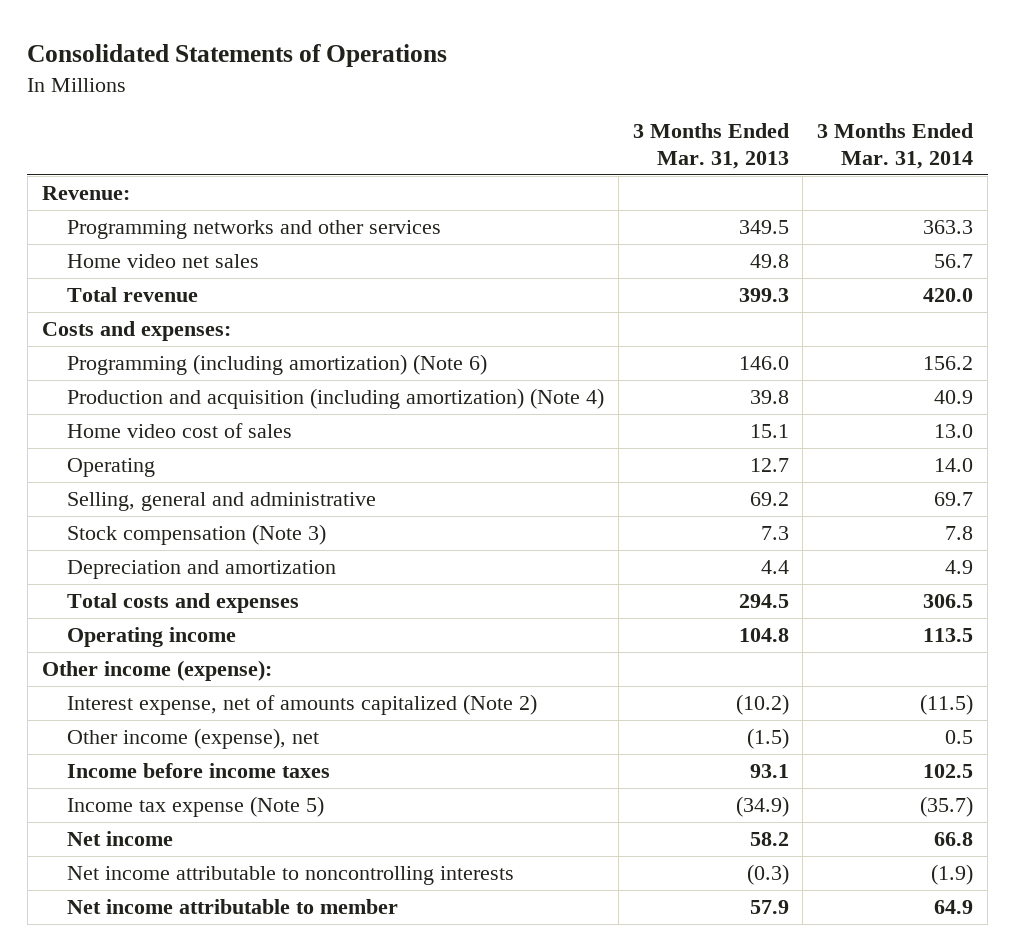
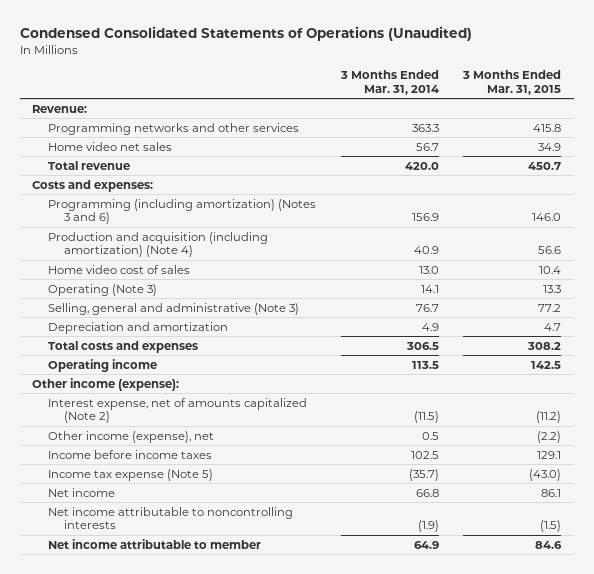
- Consolidated Statements of Operations
+ Condensed Consolidated Statements of Operations (Unaudited)
- | 3 Months Ended Mar. 31, 2013 | 3 Months Ended Mar. 31, 2014
+ | 3 Months Ended Mar. 31, 2014 | 3 Months Ended Mar. 31, 2015
- Programming (including amortization) (Note 6) | 146.0 | 156.2
+ Programming (including amortization) (Notes 3 and 6) | 156.9 | 146.0
- Operating | 12.7 | 14.0
- Selling, general and administrative | 69.2 | 69.7
- Stock compensation (Note 3) | 7.3 | 7.8
+ Operating (Note 3) | 14.1 | 13.3
+ Selling, general and administrative (Note 3) | 76.7 | 77.2

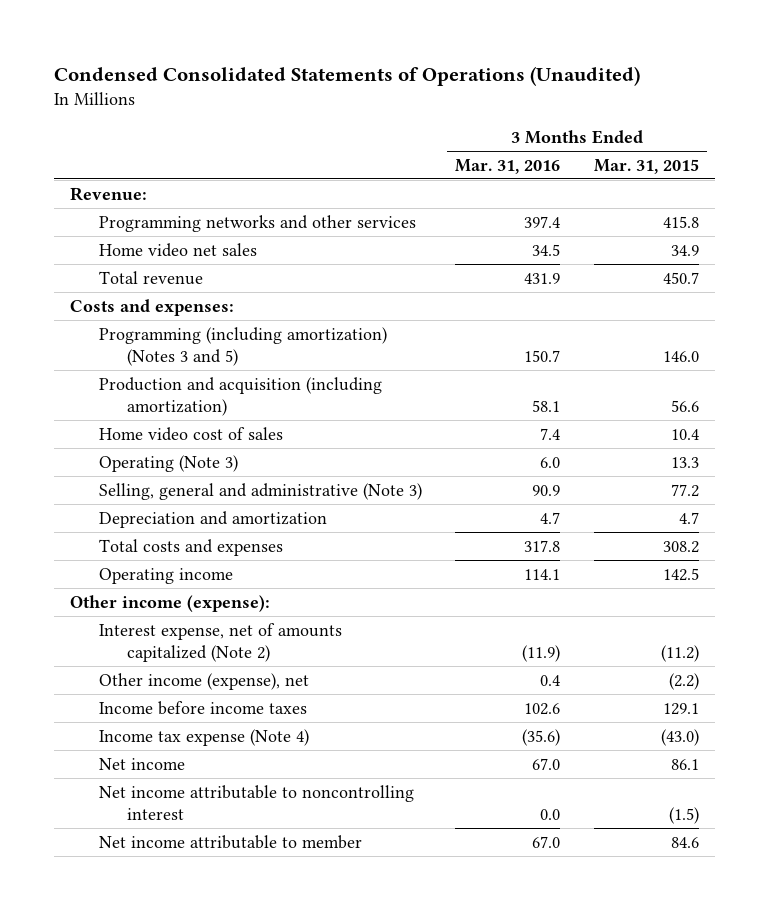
- | 3 Months Ended Mar. 31, 2014 | 3 Months Ended Mar. 31, 2015
+ | 3 Months Ended Mar. 31, 2016 | 3 Months Ended Mar. 31, 2015
- Programming (including amortization) (Notes 3 and 6) | 156.9 | 146.0
- Production and acquisition (including amortization) (Note 4) | 40.9 | 56.6
+ Programming (including amortization) (Notes 3 and 5) | 150.7 | 146.0
+ Production and acquisition (including amortization) | 58.1 | 56.6
- Income tax expense (Note 5) | (35.7) | (43.0)
+ Income tax expense (Note 4) | (35.6) | (43.0)
- Net income attributable to noncontrolling interests | (1.9) | (1.5)
+ Net income attributable to noncontrolling interest | 0.0 | (1.5)

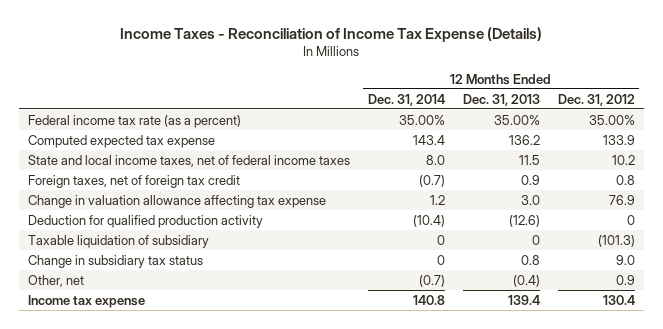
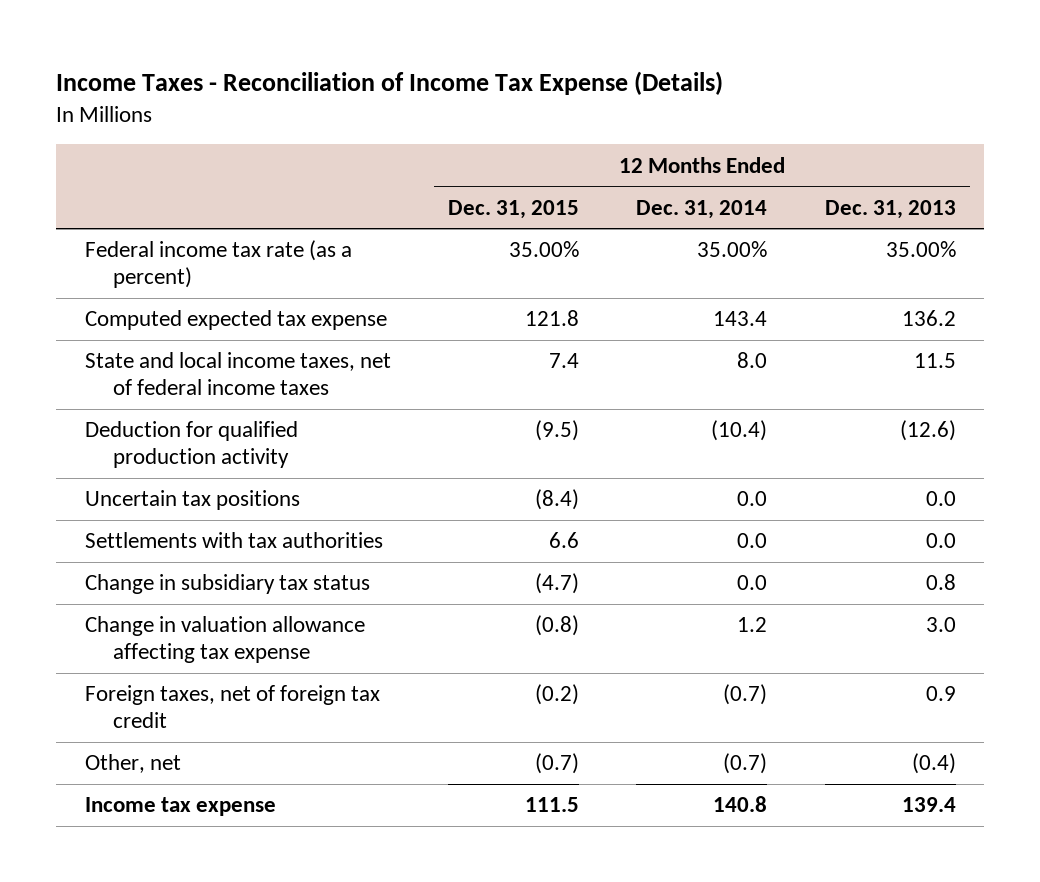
- | 12 Months Ended Dec. 31, 2014 | 12 Months Ended Dec. 31, 2013 | 12 Months Ended Dec. 31, 2012
+ | 12 Months Ended Dec. 31, 2015 | 12 Months Ended Dec. 31, 2014 | 12 Months Ended Dec. 31, 2013
- Taxable liquidation of subsidiary | 0 | 0 | (101.3)
- Change in subsidiary tax status | 0 | 0.8 | 9.0
+ Uncertain tax positions | (8.4) | 0.0 | 0.0
+ Settlements with tax authorities | 6.6 | 0.0 | 0.0
+ Change in subsidiary tax status | (4.7) | 0.0 | 0.8
moved down: Change in valuation allowance affecting tax expense | (0.8) | 1.2 | 3.0
moved down: Foreign taxes, net of foreign tax credit | (0.2) | (0.7) | 0.9

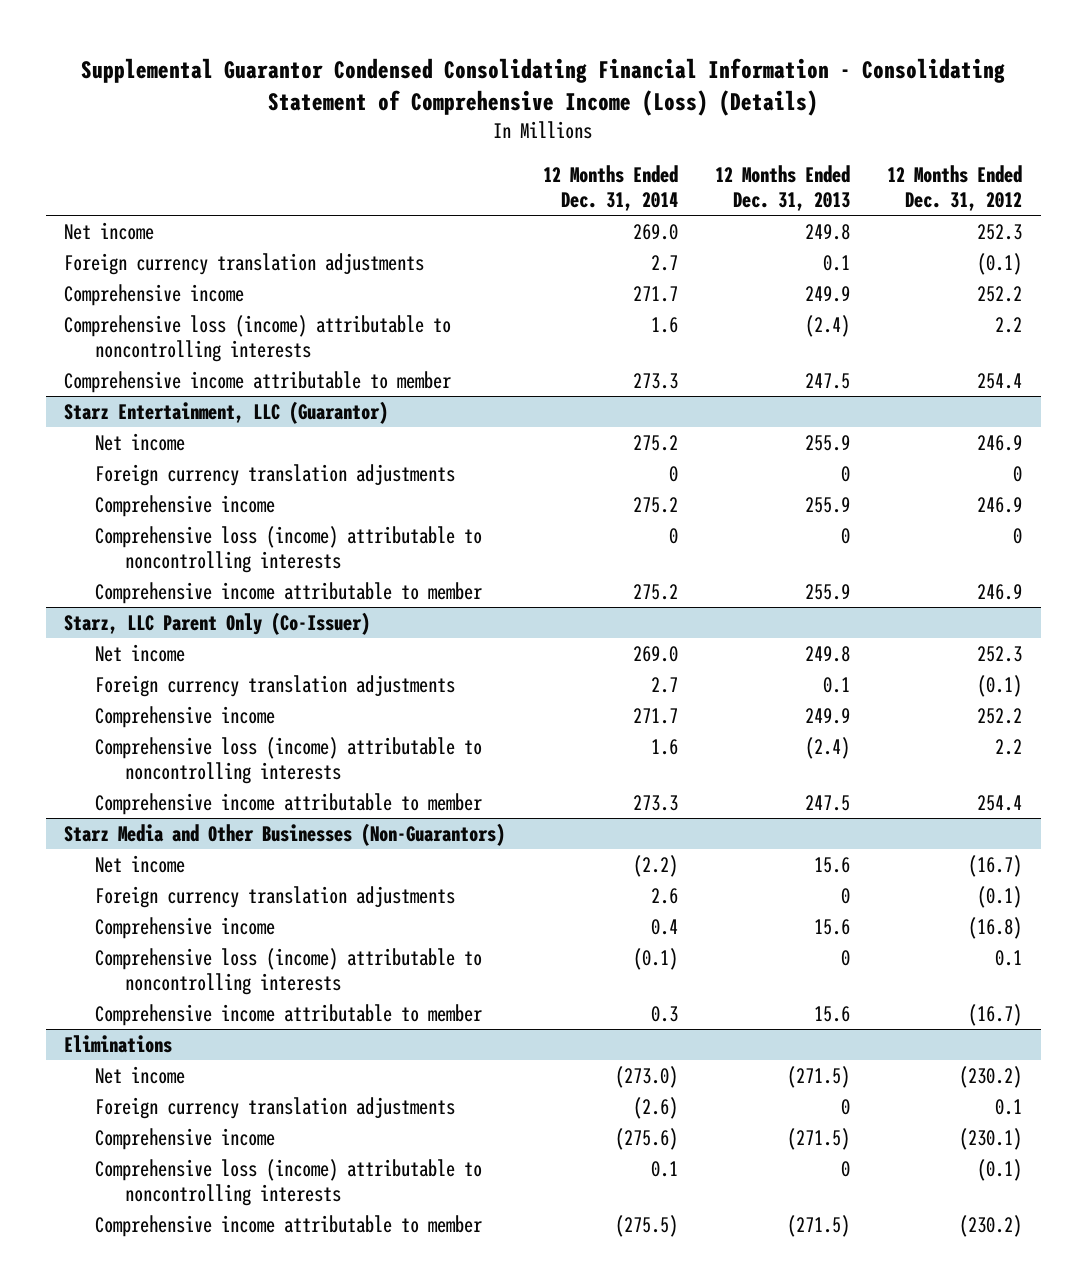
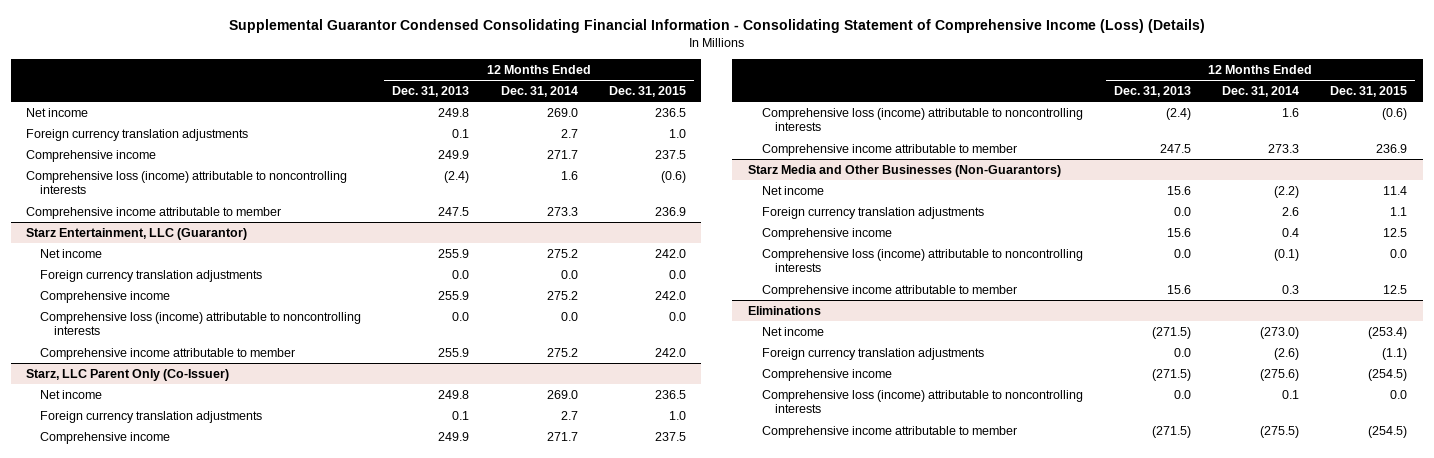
- | 12 Months Ended Dec. 31, 2014 | 12 Months Ended Dec. 31, 2013 | 12 Months Ended Dec. 31, 2012
+ | 12 Months Ended Dec. 31, 2013 | 12 Months Ended Dec. 31, 2014 | 12 Months Ended Dec. 31, 2015
@ Starz Entertainment, LLC (Guarantor)
- Foreign currency translation adjustments | 0 | 0 | 0
+ Foreign currency translation adjustments | 0.0 | 0.0 | 0.0
- Comprehensive loss (income) attributable to noncontrolling interests | 0 | 0 | 0
+ Comprehensive loss (income) attributable to noncontrolling interests | 0.0 | 0.0 | 0.0
@ Starz Media and Other Businesses (Non-Guarantors)
- Foreign currency translation adjustments | 2.6 | 0 | (0.1)
+ Foreign currency translation adjustments | 0.0 | 2.6 | 1.1
- Comprehensive loss (income) attributable to noncontrolling interests | (0.1) | 0 | 0.1
+ Comprehensive loss (income) attributable to noncontrolling interests | 0.0 | (0.1) | 0.0
@ Eliminations
- Foreign currency translation adjustments | (2.6) | 0 | 0.1
+ Foreign currency translation adjustments | 0.0 | (2.6) | (1.1)
- Comprehensive loss (income) attributable to noncontrolling interests | 0.1 | 0 | (0.1)
+ Comprehensive loss (income) attributable to noncontrolling interests | 0.0 | 0.1 | 0.0

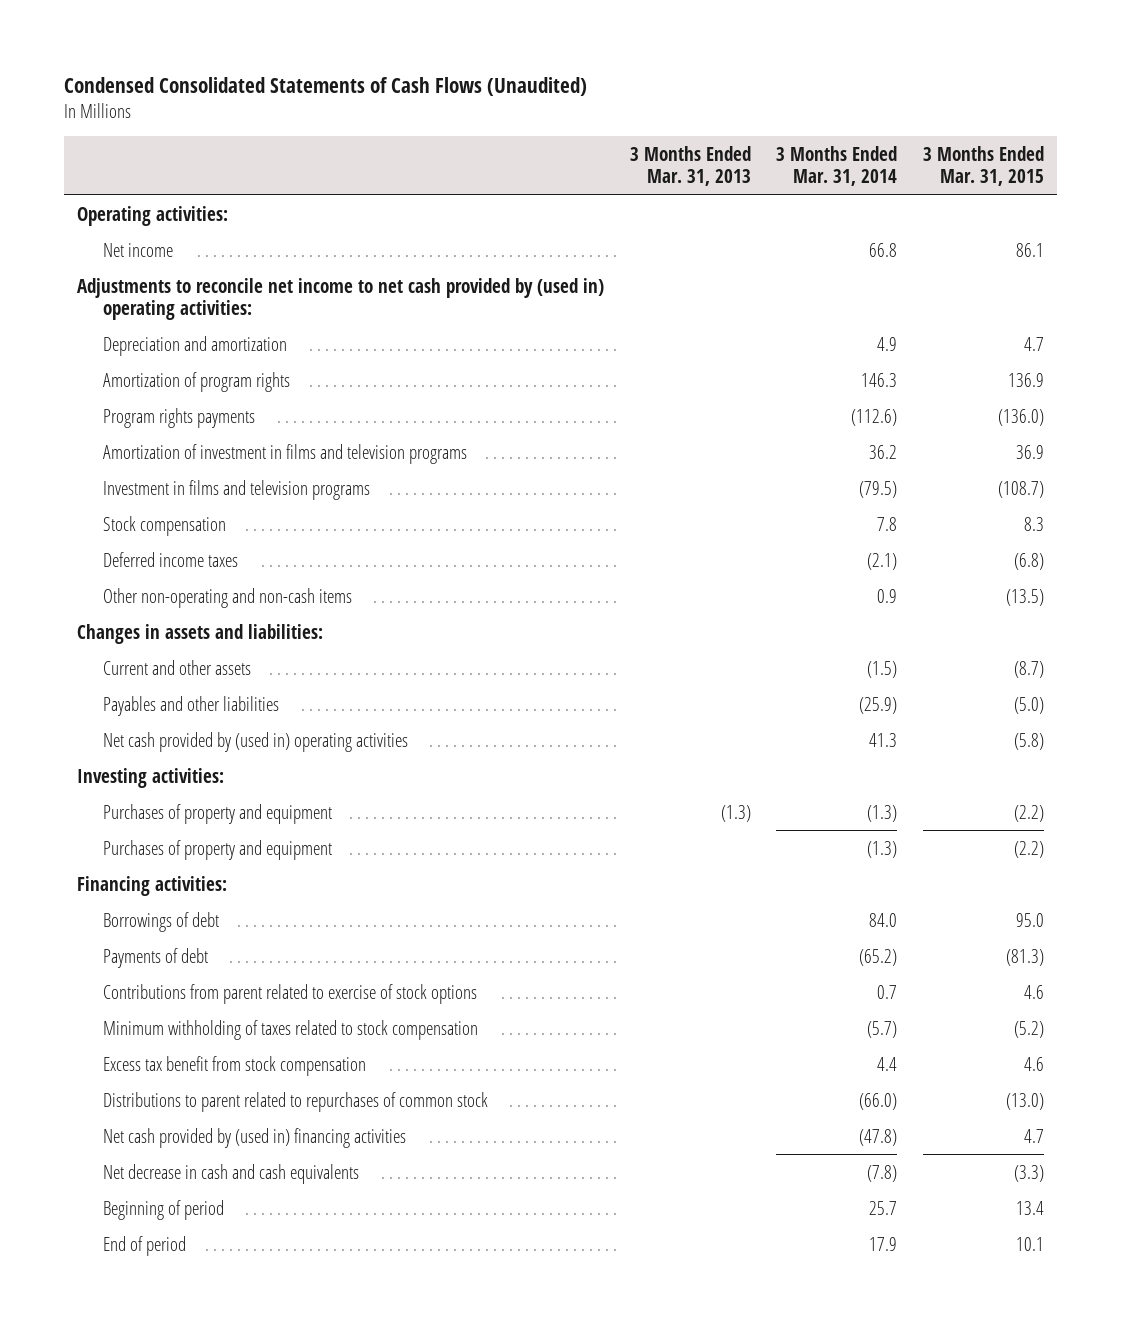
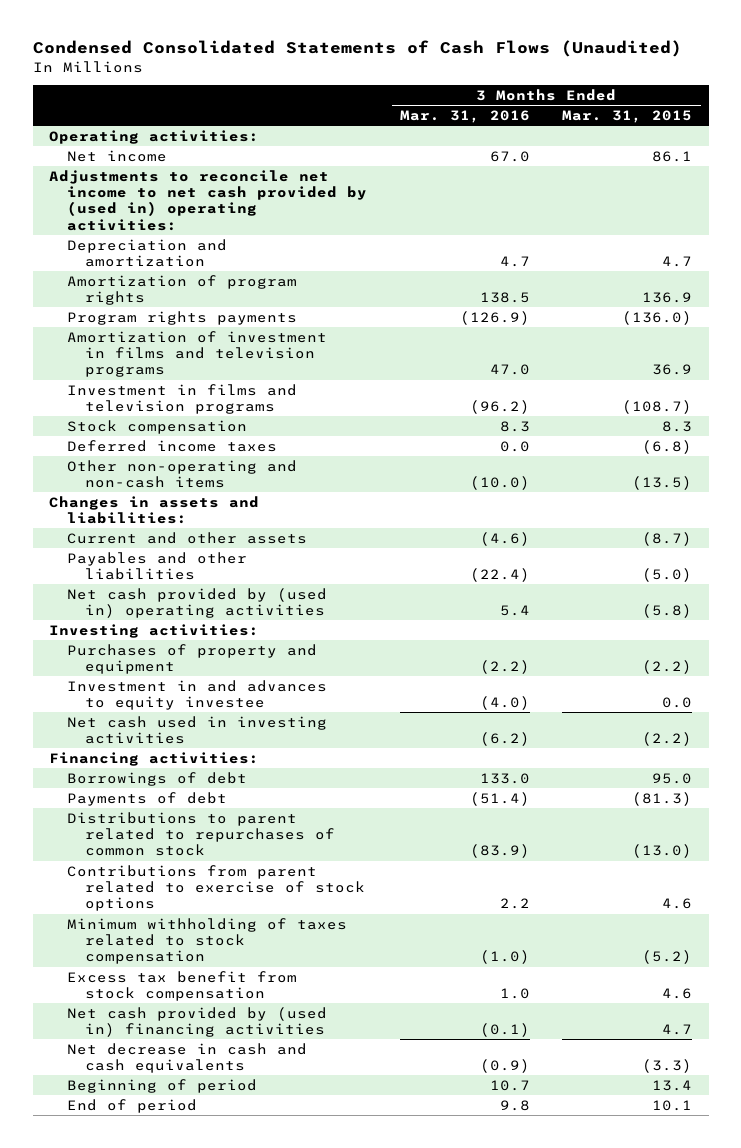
- | 3 Months Ended Mar. 31, 2013 | 3 Months Ended Mar. 31, 2014 | 3 Months Ended Mar. 31, 2015
+ | 3 Months Ended Mar. 31, 2016 | 3 Months Ended Mar. 31, 2015
- Purchases of property and equipment | | (1.3) | (2.2)
+ Investment in and advances to equity investee | (4.0) | 0.0
+ Net cash used in investing activities | (6.2) | (2.2)
moved up: Distributions to parent related to repurchases of common stock | (83.9) | (13.0)

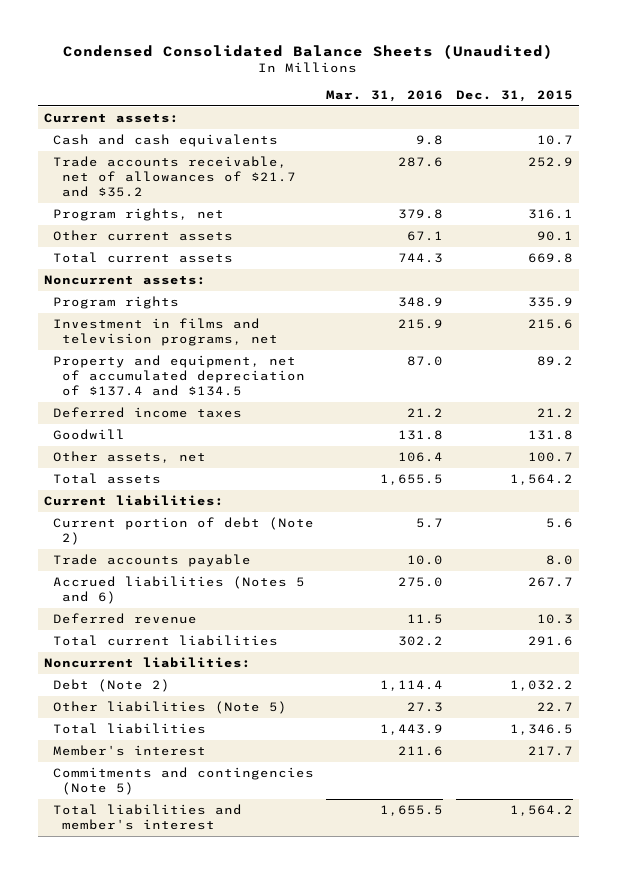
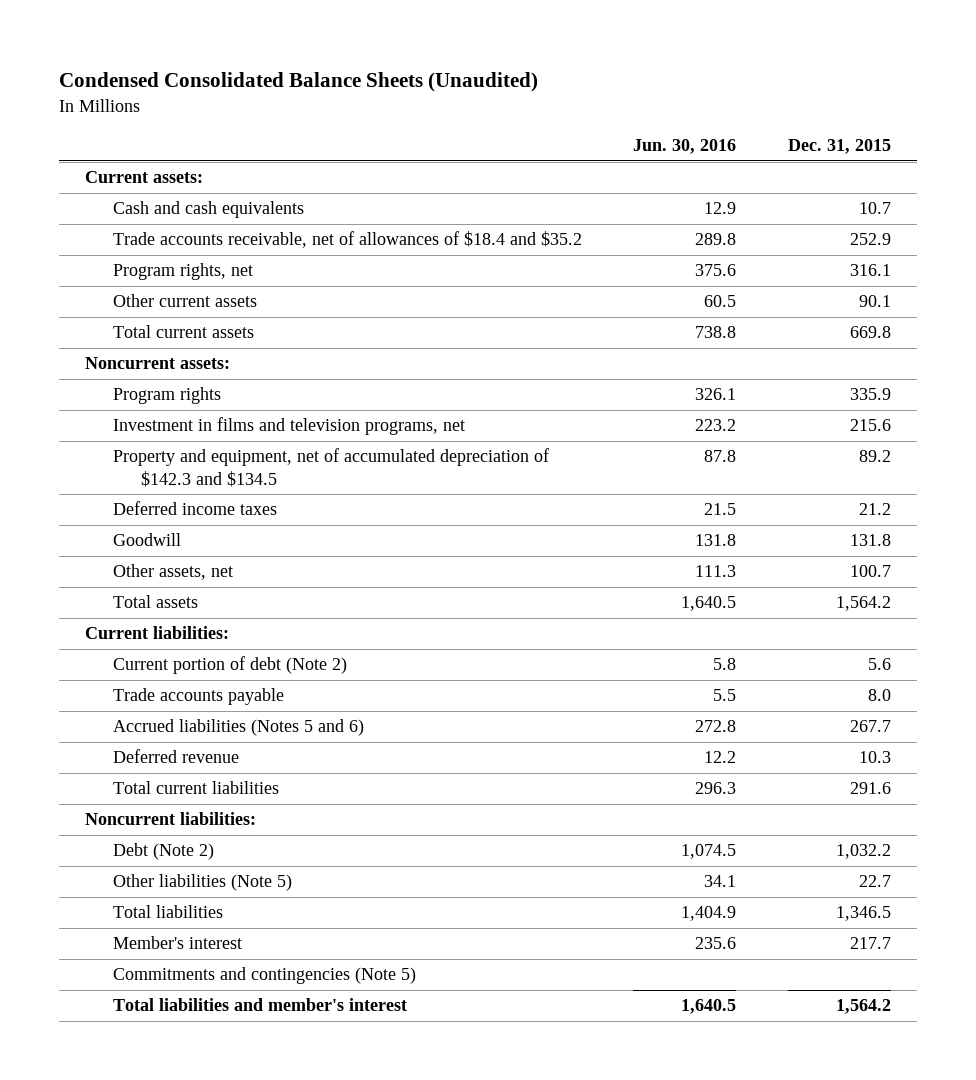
- | Mar. 31, 2016 | Dec. 31, 2015
+ | Jun. 30, 2016 | Dec. 31, 2015
- Trade accounts receivable, net of allowances of $21.7 and $35.2 | 287.6 | 252.9
+ Trade accounts receivable, net of allowances of $18.4 and $35.2 | 289.8 | 252.9
- Property and equipment, net of accumulated depreciation of $137.4 and $134.5 | 87.0 | 89.2
+ Property and equipment, net of accumulated depreciation of $142.3 and $134.5 | 87.8 | 89.2

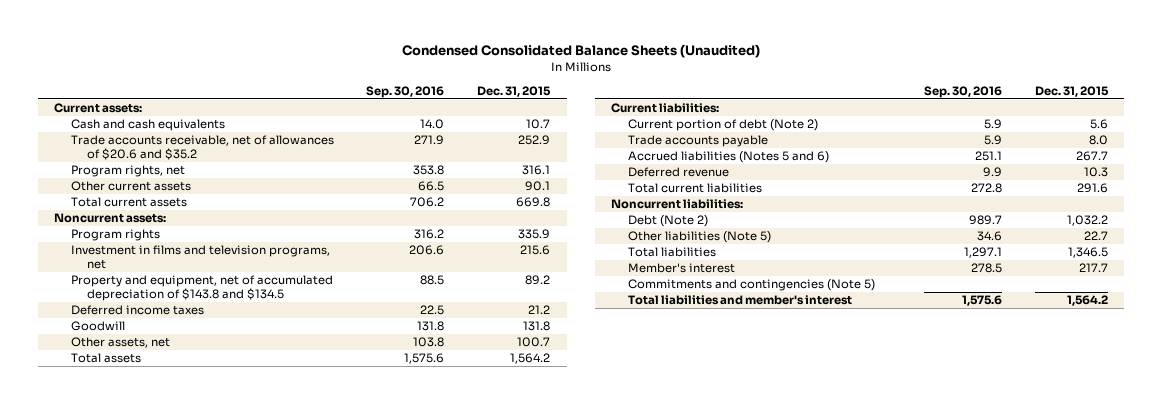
- | Jun. 30, 2016 | Dec. 31, 2015
+ | Sep. 30, 2016 | Dec. 31, 2015
- Trade accounts receivable, net of allowances of $18.4 and $35.2 | 289.8 | 252.9
+ Trade accounts receivable, net of allowances of $20.6 and $35.2 | 271.9 | 252.9
- Property and equipment, net of accumulated depreciation of $142.3 and $134.5 | 87.8 | 89.2
+ Property and equipment, net of accumulated depreciation of $143.8 and $134.5 | 88.5 | 89.2

